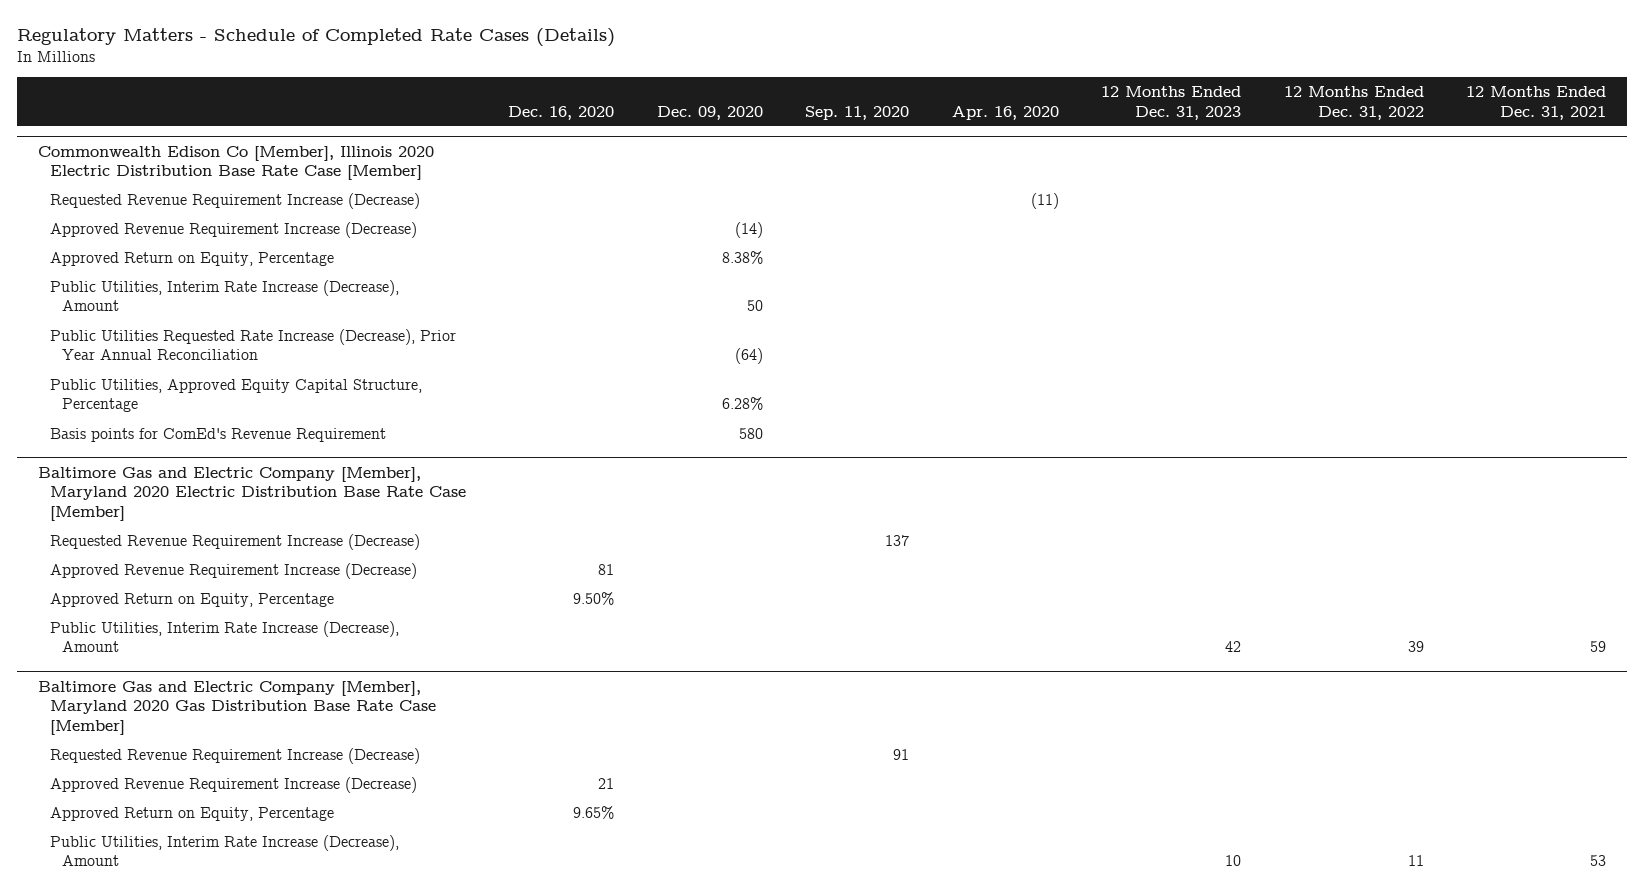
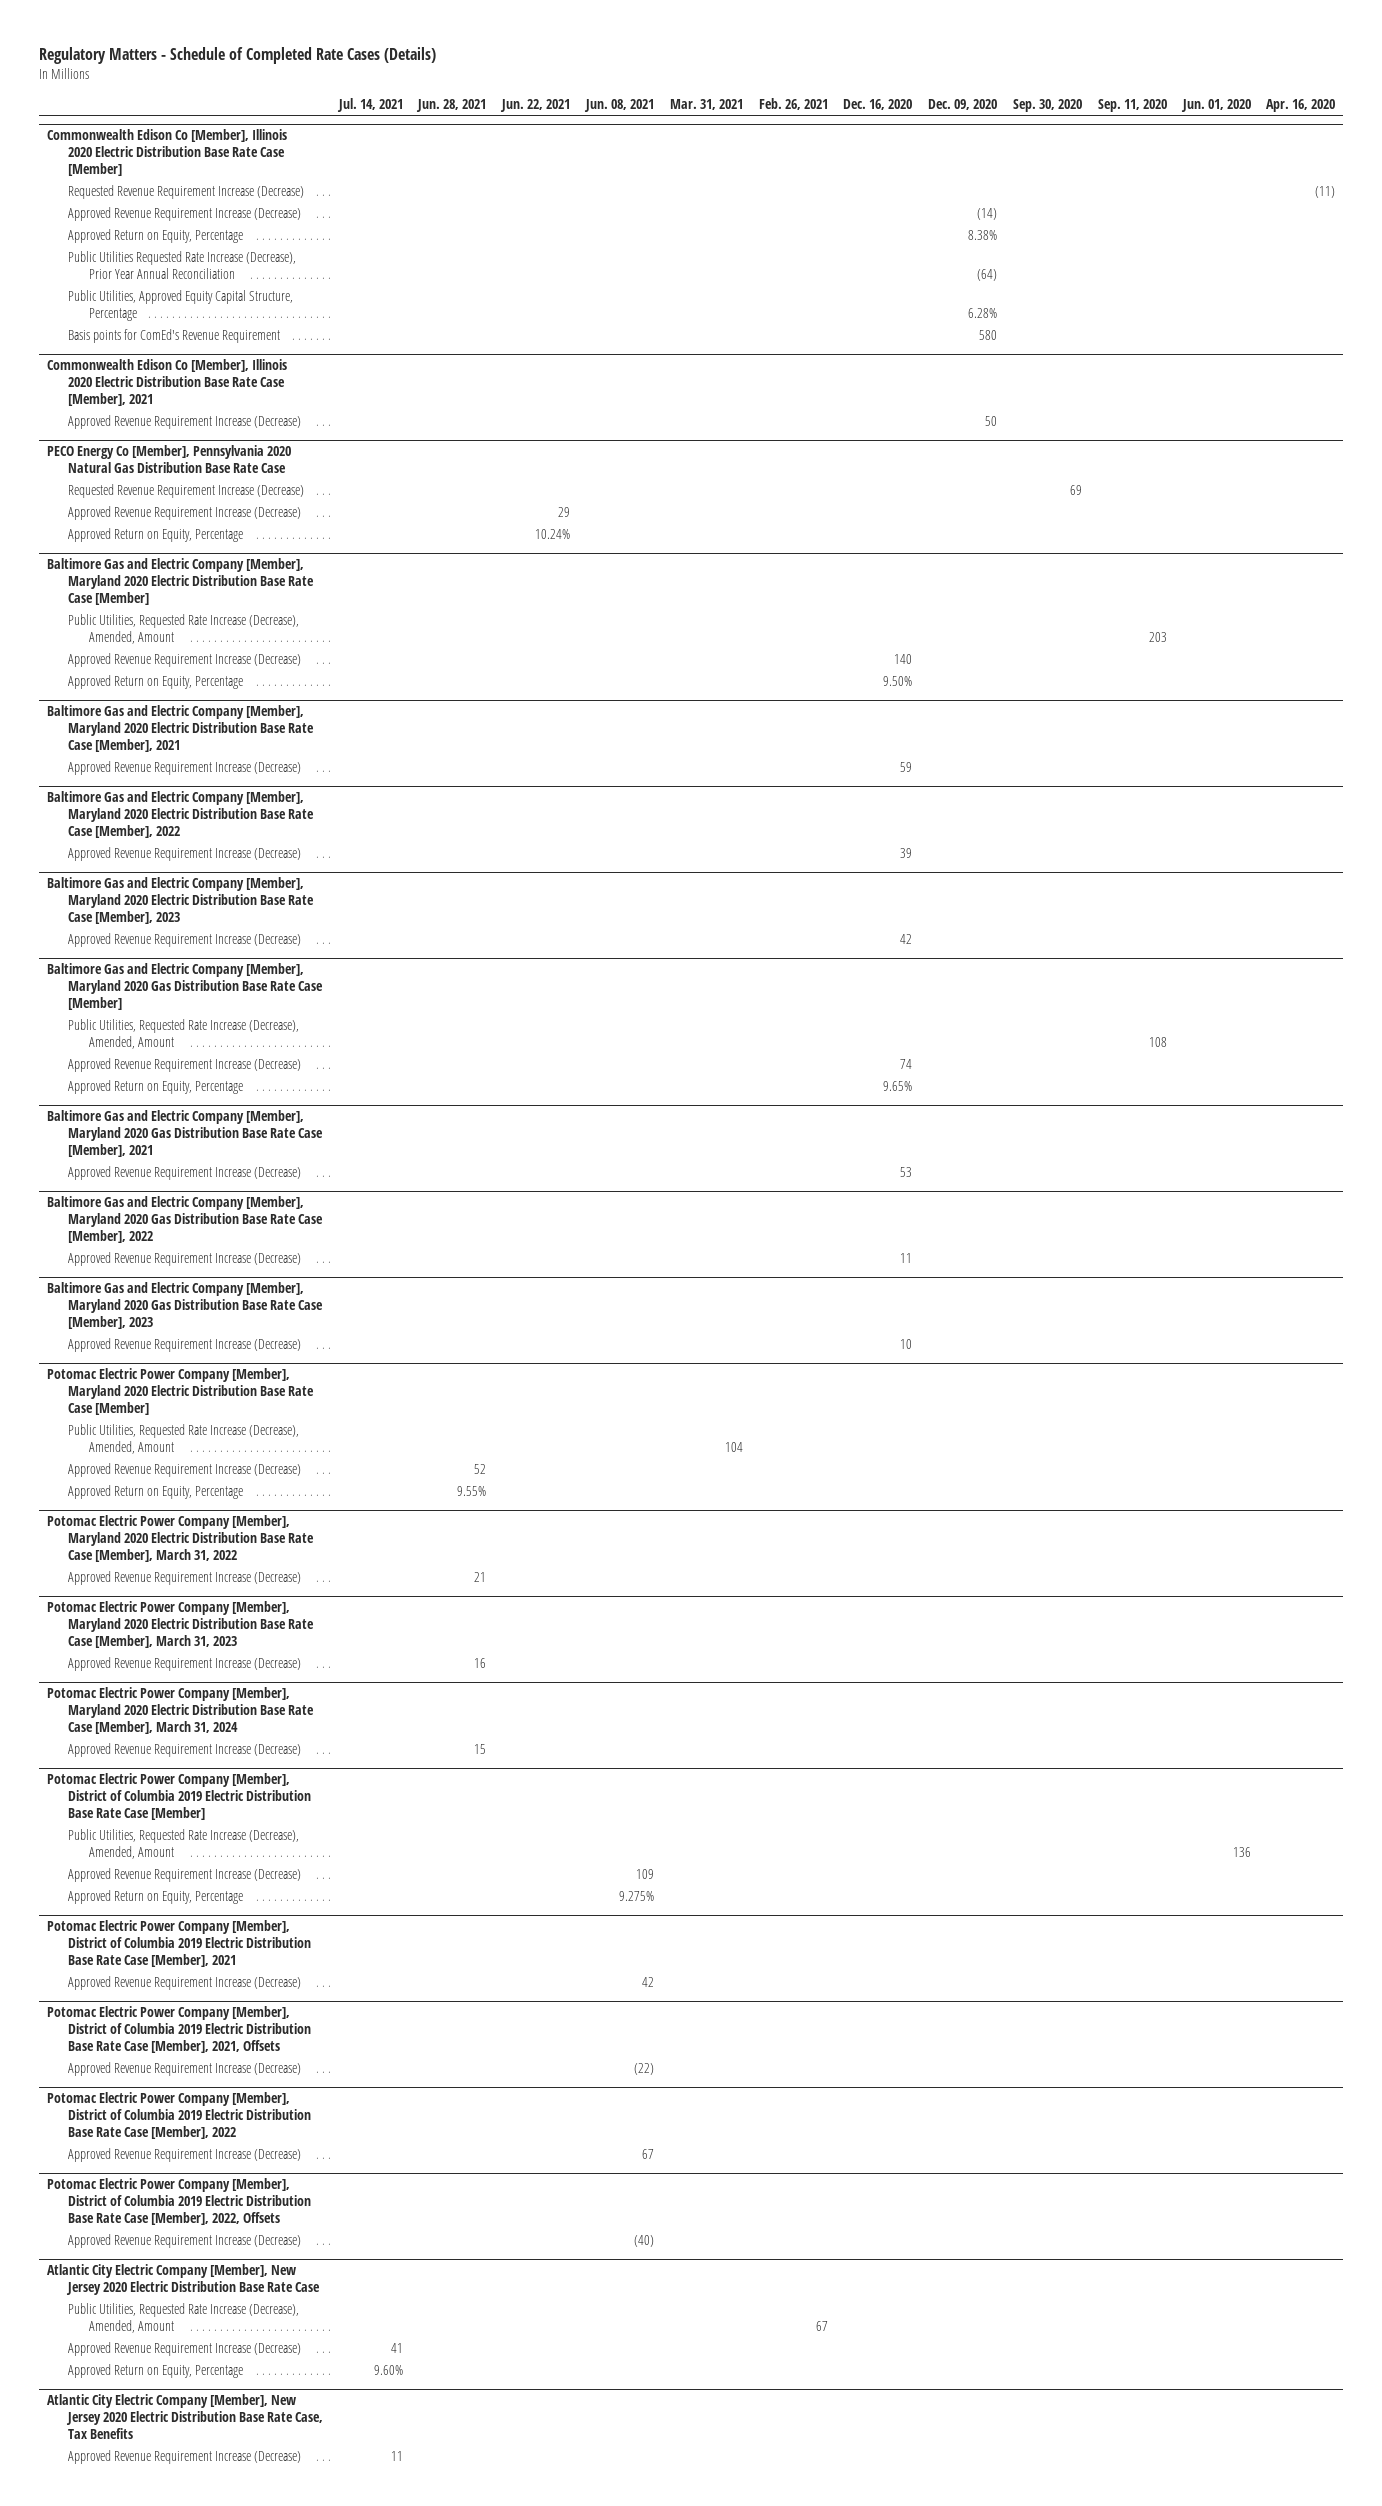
- | Dec. 16, 2020 | Dec. 09, 2020 | Sep. 11, 2020 | Apr. 16, 2020 | 12 Months Ended Dec. 31, 2023 | 12 Months Ended Dec. 31, 2022 | 12 Months Ended Dec. 31, 2021
+ | Jul. 14, 2021 | Jun. 28, 2021 | Jun. 22, 2021 | Jun. 08, 2021 | Mar. 31, 2021 | Feb. 26, 2021 | Dec. 16, 2020 | Dec. 09, 2020 | Sep. 30, 2020 | Sep. 11, 2020 | Jun. 01, 2020 | Apr. 16, 2020
@ Commonwealth Edison Co [Member], Illinois 2020 Electric Distribution Base Rate Case [Member]
- Public Utilities, Interim Rate Increase (Decrease), Amount | | 50 | | | | |
+ Commonwealth Edison Co [Member], Illinois 2020 Electric Distribution Base Rate Case [Member], 2021
+ Approved Revenue Requirement Increase (Decrease) | | | | | | | | 50 | | | |
+ PECO Energy Co [Member], Pennsylvania 2020 Natural Gas Distribution Base Rate Case
+ Requested Revenue Requirement Increase (Decrease) | | | | | | | | | 69 | | |
+ Approved Revenue Requirement Increase (Decrease) | | | 29 | | | | | | | | |
+ Approved Return on Equity, Percentage | | | 10.24% | | | | | | | | |
@ Baltimore Gas and Electric Company [Member], Maryland 2020 Electric Distribution Base Rate Case [Member]
- Requested Revenue Requirement Increase (Decrease) | | | 137 | | | |
- Approved Revenue Requirement Increase (Decrease) | 81 | | | | | |
+ Public Utilities, Requested Rate Increase (Decrease), Amended, Amount | | | | | | | | | | 203 | |
+ Approved Revenue Requirement Increase (Decrease) | | | | | | | 140 | | | | |
- Public Utilities, Interim Rate Increase (Decrease), Amount | | | | | 42 | 39 | 59
+ Baltimore Gas and Electric Company [Member], Maryland 2020 Electric Distribution Base Rate Case [Member], 2021
+ Approved Revenue Requirement Increase (Decrease) | | | | | | | 59 | | | | |
+ Baltimore Gas and Electric Company [Member], Maryland 2020 Electric Distribution Base Rate Case [Member], 2022
+ Approved Revenue Requirement Increase (Decrease) | | | | | | | 39 | | | | |
+ Baltimore Gas and Electric Company [Member], Maryland 2020 Electric Distribution Base Rate Case [Member], 2023
+ Approved Revenue Requirement Increase (Decrease) | | | | | | | 42 | | | | |
@ Baltimore Gas and Electric Company [Member], Maryland 2020 Gas Distribution Base Rate Case [Member]
- Requested Revenue Requirement Increase (Decrease) | | | 91 | | | |
- Approved Revenue Requirement Increase (Decrease) | 21 | | | | | |
+ Public Utilities, Requested Rate Increase (Decrease), Amended, Amount | | | | | | | | | | 108 | |
+ Approved Revenue Requirement Increase (Decrease) | | | | | | | 74 | | | | |
- Public Utilities, Interim Rate Increase (Decrease), Amount | | | | | 10 | 11 | 53
+ Baltimore Gas and Electric Company [Member], Maryland 2020 Gas Distribution Base Rate Case [Member], 2021
+ Approved Revenue Requirement Increase (Decrease) | | | | | | | 53 | | | | |
+ Baltimore Gas and Electric Company [Member], Maryland 2020 Gas Distribution Base Rate Case [Member], 2022
+ Approved Revenue Requirement Increase (Decrease) | | | | | | | 11 | | | | |
+ Baltimore Gas and Electric Company [Member], Maryland 2020 Gas Distribution Base Rate Case [Member], 2023
+ Approved Revenue Requirement Increase (Decrease) | | | | | | | 10 | | | | |
+ Potomac Electric Power Company [Member], Maryland 2020 Electric Distribution Base Rate Case [Member]
+ Public Utilities, Requested Rate Increase (Decrease), Amended, Amount | | | | | 104 | | | | | | |
+ Approved Revenue Requirement Increase (Decrease) | | 52 | | | | | | | | | |
+ Approved Return on Equity, Percentage | | 9.55% | | | | | | | | | |
+ Potomac Electric Power Company [Member], Maryland 2020 Electric Distribution Base Rate Case [Member], March 31, 2022
+ Approved Revenue Requirement Increase (Decrease) | | 21 | | | | | | | | | |
+ Potomac Electric Power Company [Member], Maryland 2020 Electric Distribution Base Rate Case [Member], March 31, 2023
+ Approved Revenue Requirement Increase (Decrease) | | 16 | | | | | | | | | |
+ Potomac Electric Power Company [Member], Maryland 2020 Electric Distribution Base Rate Case [Member], March 31, 2024
+ Approved Revenue Requirement Increase (Decrease) | | 15 | | | | | | | | | |
+ Potomac Electric Power Company [Member], District of Columbia 2019 Electric Distribution Base Rate Case [Member]
+ Public Utilities, Requested Rate Increase (Decrease), Amended, Amount | | | | | | | | | | | 136 |
+ Approved Revenue Requirement Increase (Decrease) | | | | 109 | | | | | | | |
+ Approved Return on Equity, Percentage | | | | 9.275% | | | | | | | |
+ Potomac Electric Power Company [Member], District of Columbia 2019 Electric Distribution Base Rate Case [Member], 2021
+ Approved Revenue Requirement Increase (Decrease) | | | | 42 | | | | | | | |
+ Potomac Electric Power Company [Member], District of Columbia 2019 Electric Distribution Base Rate Case [Member], 2021, Offsets
+ Approved Revenue Requirement Increase (Decrease) | | | | (22) | | | | | | | |
+ Potomac Electric Power Company [Member], District of Columbia 2019 Electric Distribution Base Rate Case [Member], 2022
+ Approved Revenue Requirement Increase (Decrease) | | | | 67 | | | | | | | |
+ Potomac Electric Power Company [Member], District of Columbia 2019 Electric Distribution Base Rate Case [Member], 2022, Offsets
+ Approved Revenue Requirement Increase (Decrease) | | | | (40) | | | | | | | |
+ Atlantic City Electric Company [Member], New Jersey 2020 Electric Distribution Base Rate Case
+ Public Utilities, Requested Rate Increase (Decrease), Amended, Amount | | | | | | 67 | | | | | |
+ Approved Revenue Requirement Increase (Decrease) | 41 | | | | | | | | | | |
+ Approved Return on Equity, Percentage | 9.60% | | | | | | | | | | |
+ Atlantic City Electric Company [Member], New Jersey 2020 Electric Distribution Base Rate Case, Tax Benefits
+ Approved Revenue Requirement Increase (Decrease) | 11 | | | | | | | | | | |

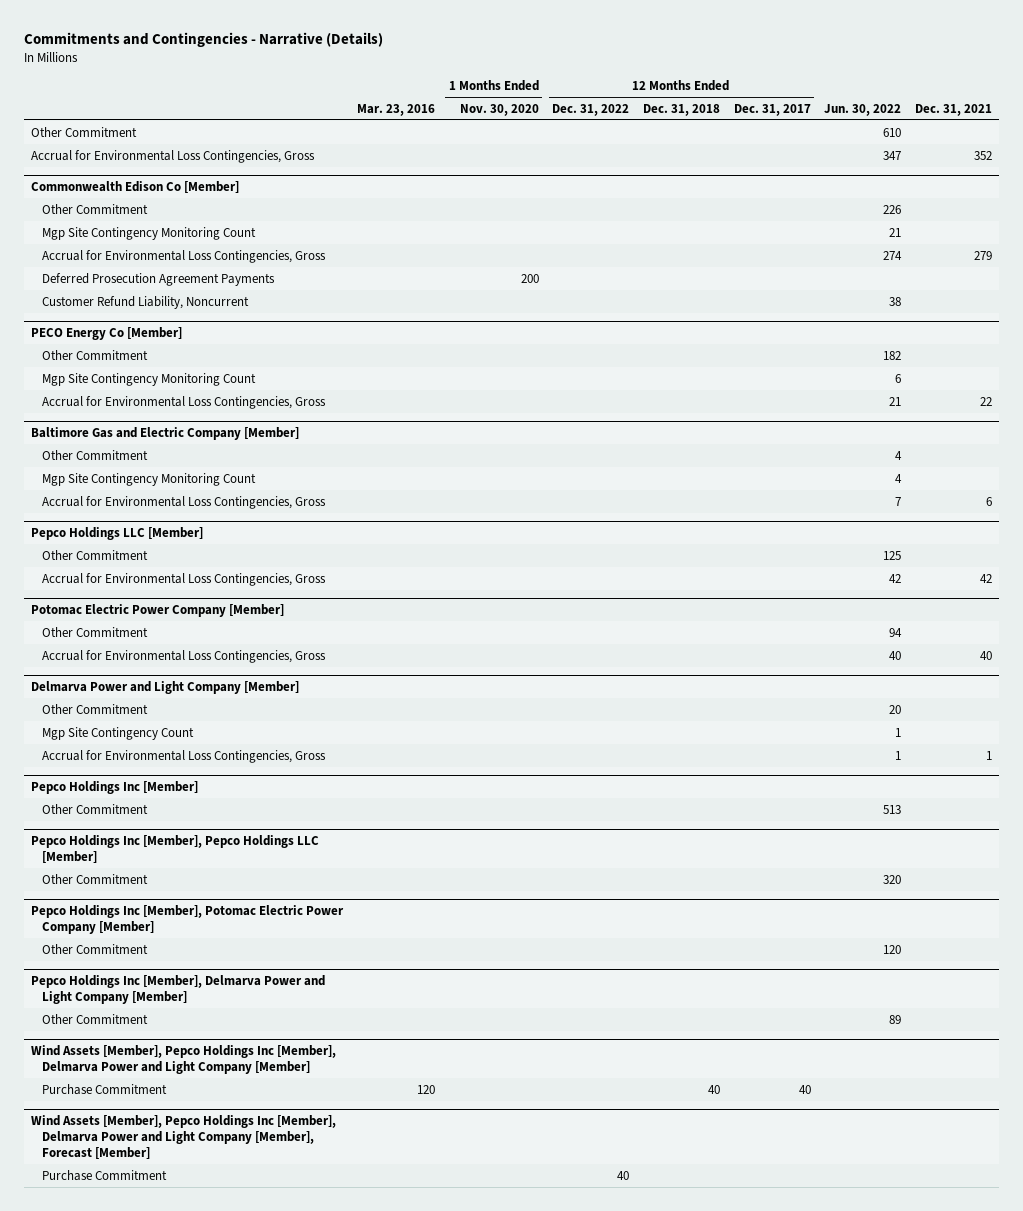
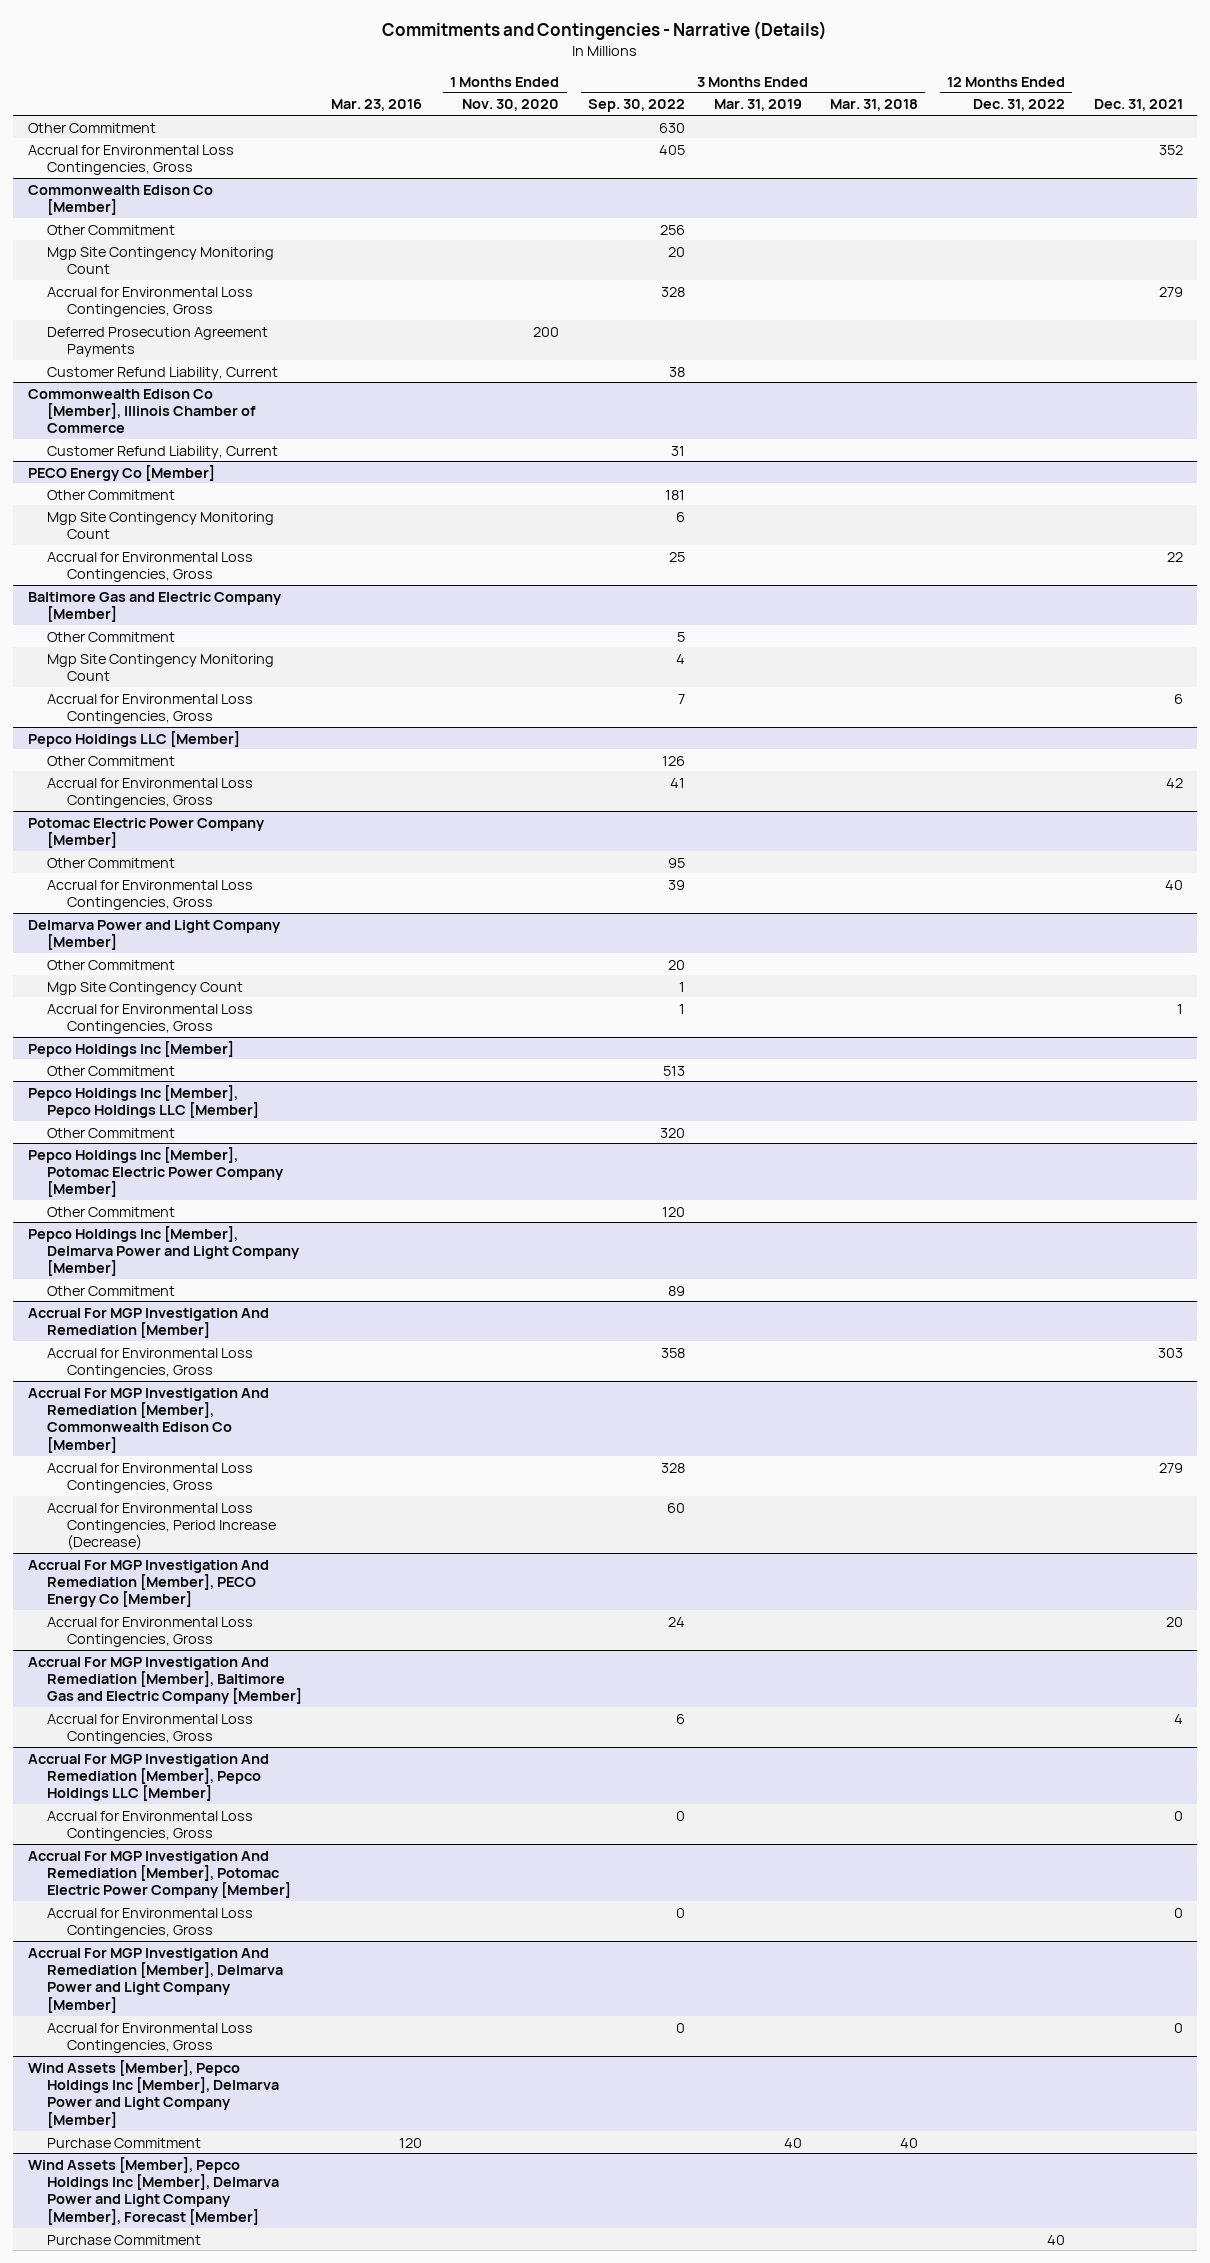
- | Mar. 23, 2016 | 1 Months Ended Nov. 30, 2020 | 12 Months Ended Dec. 31, 2022 | 12 Months Ended Dec. 31, 2018 | 12 Months Ended Dec. 31, 2017 | Jun. 30, 2022 | Dec. 31, 2021
+ | Mar. 23, 2016 | 1 Months Ended Nov. 30, 2020 | 3 Months Ended Sep. 30, 2022 | 3 Months Ended Mar. 31, 2019 | 3 Months Ended Mar. 31, 2018 | 12 Months Ended Dec. 31, 2022 | Dec. 31, 2021
@ Commonwealth Edison Co [Member]
- Customer Refund Liability, Noncurrent | | | | | | 38 |
+ Customer Refund Liability, Current | | | 38 | | | |
+ Commonwealth Edison Co [Member], Illinois Chamber of Commerce
+ Customer Refund Liability, Current | | | 31 | | | |
+ Accrual For MGP Investigation And Remediation [Member]
+ Accrual for Environmental Loss Contingencies, Gross | | | 358 | | | | 303
+ Accrual For MGP Investigation And Remediation [Member], Commonwealth Edison Co [Member]
+ Accrual for Environmental Loss Contingencies, Gross | | | 328 | | | | 279
+ Accrual for Environmental Loss Contingencies, Period Increase (Decrease) | | | 60 | | | |
+ Accrual For MGP Investigation And Remediation [Member], PECO Energy Co [Member]
+ Accrual for Environmental Loss Contingencies, Gross | | | 24 | | | | 20
+ Accrual For MGP Investigation And Remediation [Member], Baltimore Gas and Electric Company [Member]
+ Accrual for Environmental Loss Contingencies, Gross | | | 6 | | | | 4
+ Accrual For MGP Investigation And Remediation [Member], Pepco Holdings LLC [Member]
+ Accrual for Environmental Loss Contingencies, Gross | | | 0 | | | | 0
+ Accrual For MGP Investigation And Remediation [Member], Potomac Electric Power Company [Member]
+ Accrual for Environmental Loss Contingencies, Gross | | | 0 | | | | 0
+ Accrual For MGP Investigation And Remediation [Member], Delmarva Power and Light Company [Member]
+ Accrual for Environmental Loss Contingencies, Gross | | | 0 | | | | 0

